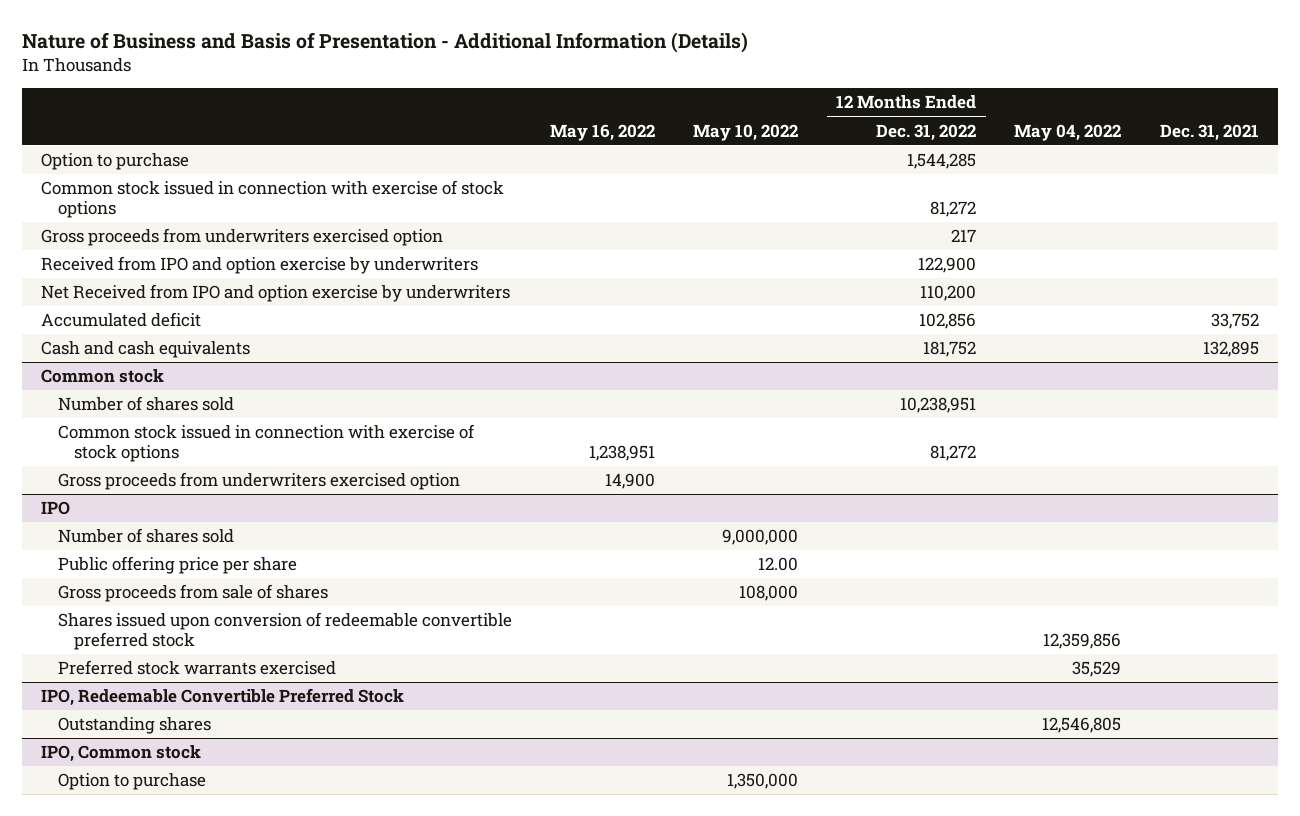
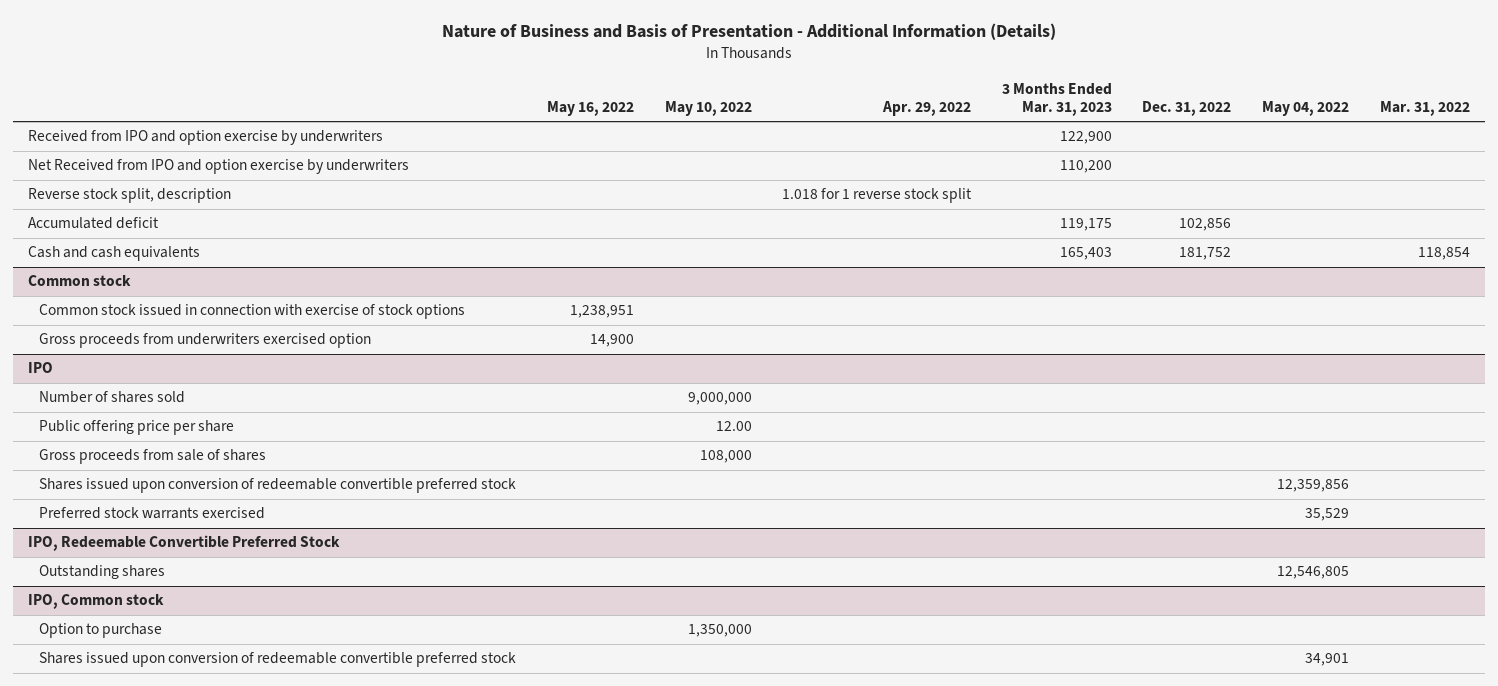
- | May 16, 2022 | May 10, 2022 | 12 Months Ended Dec. 31, 2022 | May 04, 2022 | Dec. 31, 2021
+ | May 16, 2022 | May 10, 2022 | Apr. 29, 2022 | 3 Months Ended Mar. 31, 2023 | Dec. 31, 2022 | May 04, 2022 | Mar. 31, 2022
- Option to purchase | | | 1,544,285 | |
- Common stock issued in connection with exercise of stock options | | | 81,272 | |
- Gross proceeds from underwriters exercised option | | | 217 | |
+ Reverse stock split, description | | | 1.018 for 1 reverse stock split | | | |
@ Common stock
- Number of shares sold | | | 10,238,951 | |
@ IPO, Common stock
+ Shares issued upon conversion of redeemable convertible preferred stock | | | | | | 34,901 |

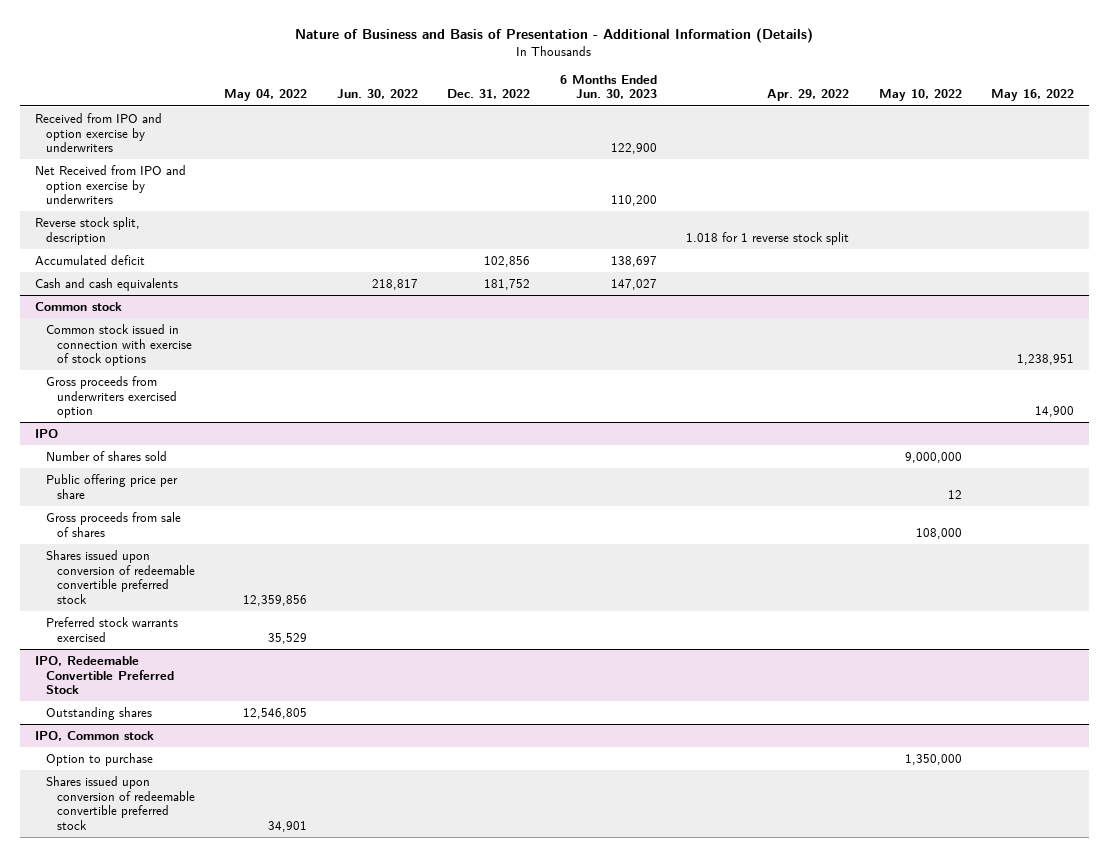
- | May 16, 2022 | May 10, 2022 | Apr. 29, 2022 | 3 Months Ended Mar. 31, 2023 | Dec. 31, 2022 | May 04, 2022 | Mar. 31, 2022
+ | May 04, 2022 | Jun. 30, 2022 | Dec. 31, 2022 | 6 Months Ended Jun. 30, 2023 | Apr. 29, 2022 | May 10, 2022 | May 16, 2022
@ IPO
- Public offering price per share | | 12.00 | | | | |
+ Public offering price per share | | | | | | 12 |

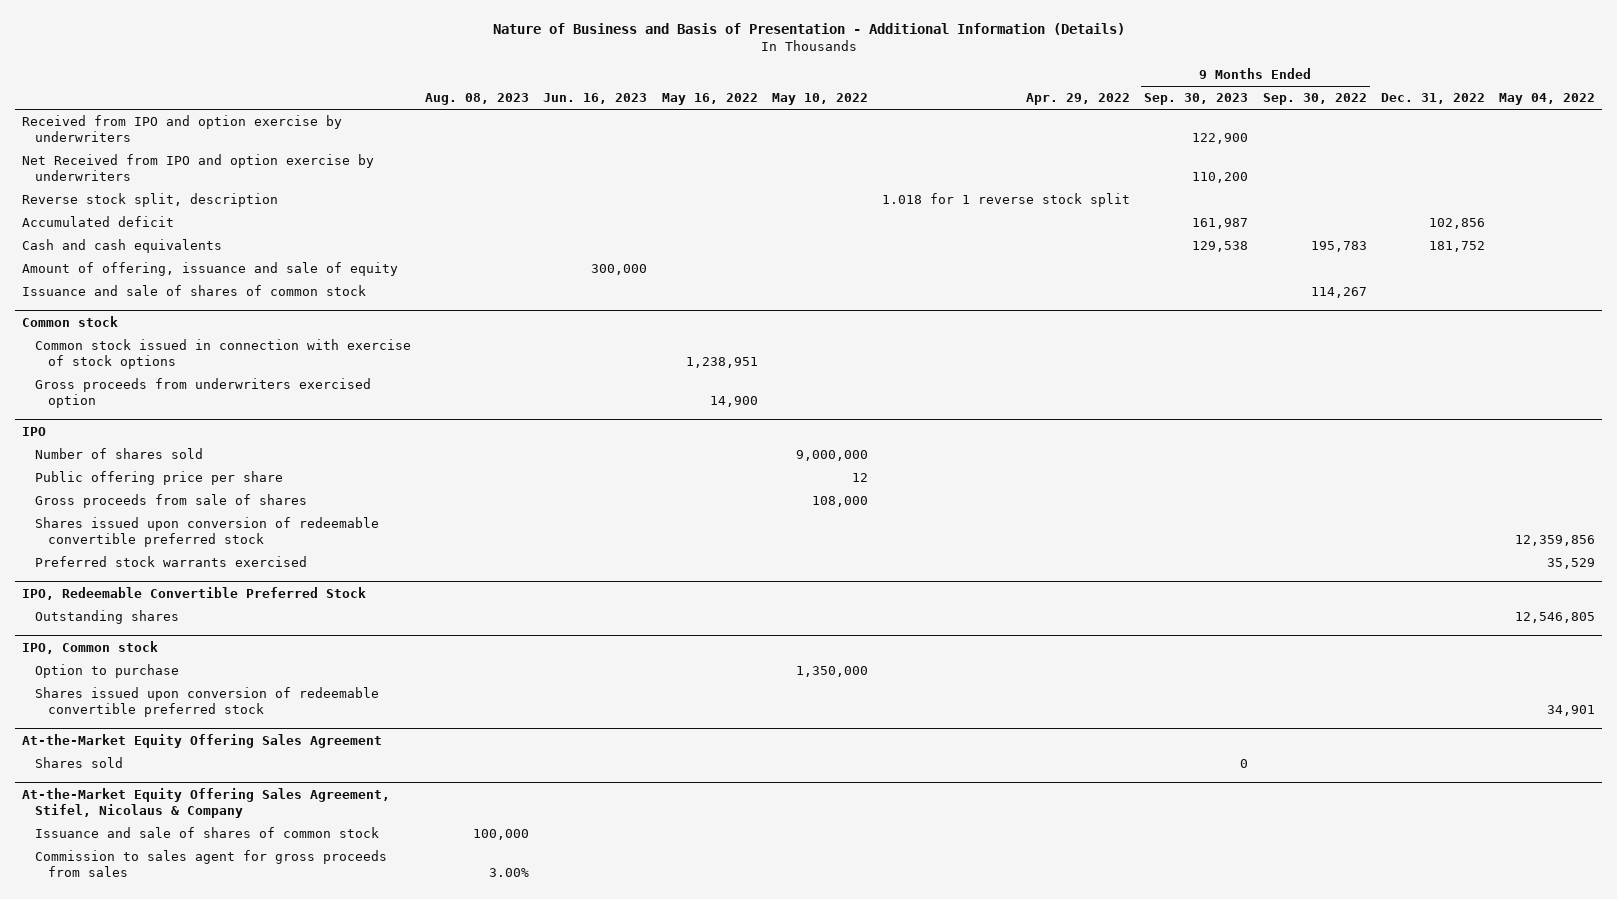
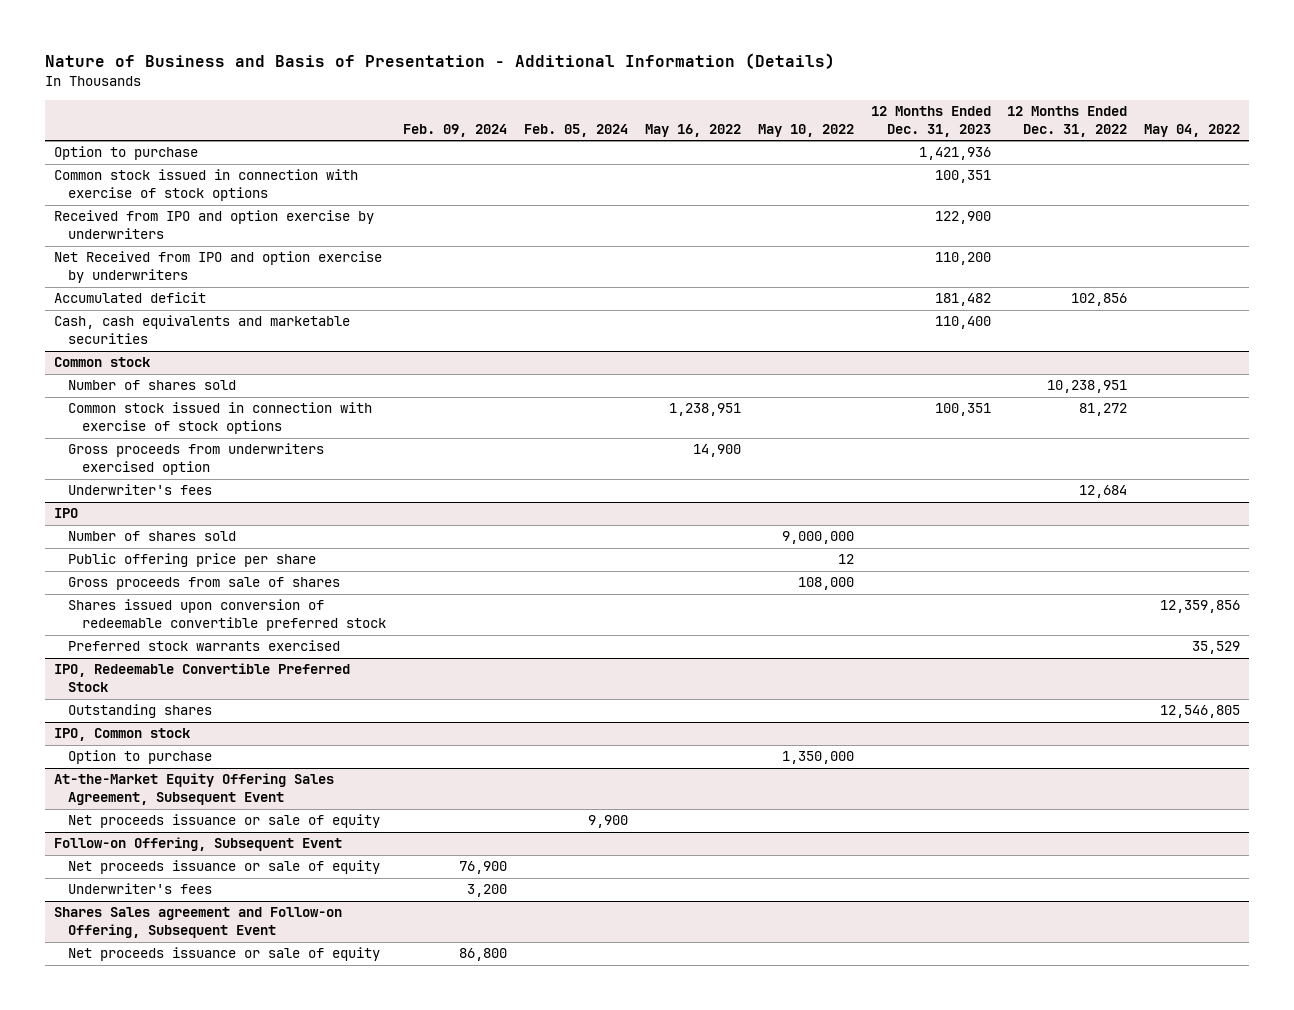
- | Aug. 08, 2023 | Jun. 16, 2023 | May 16, 2022 | May 10, 2022 | Apr. 29, 2022 | 9 Months Ended Sep. 30, 2023 | 9 Months Ended Sep. 30, 2022 | Dec. 31, 2022 | May 04, 2022
+ | Feb. 09, 2024 | Feb. 05, 2024 | May 16, 2022 | May 10, 2022 | 12 Months Ended Dec. 31, 2023 | 12 Months Ended Dec. 31, 2022 | May 04, 2022
+ Option to purchase | | | | | 1,421,936 | |
+ Common stock issued in connection with exercise of stock options | | | | | 100,351 | |
- Reverse stock split, description | | | | | 1.018 for 1 reverse stock split | | | |
- Cash and cash equivalents | | | | | | 129,538 | 195,783 | 181,752 |
- Amount of offering, issuance and sale of equity | | 300,000 | | | | | | |
- Issuance and sale of shares of common stock | | | | | | | 114,267 | |
+ Cash, cash equivalents and marketable securities | | | | | 110,400 | |
@ Common stock
+ Number of shares sold | | | | | | 10,238,951 |
+ Underwriter's fees | | | | | | 12,684 |
@ IPO, Common stock
- Shares issued upon conversion of redeemable convertible preferred stock | | | | | | | | | 34,901
- At-the-Market Equity Offering Sales Agreement
- Shares sold | | | | | | 0 | | |
- At-the-Market Equity Offering Sales Agreement, Stifel, Nicolaus & Company
- Issuance and sale of shares of common stock | 100,000 | | | | | | | |
- Commission to sales agent for gross proceeds from sales | 3.00% | | | | | | | |
+ At-the-Market Equity Offering Sales Agreement, Subsequent Event
+ Net proceeds issuance or sale of equity | | 9,900 | | | | |
+ Follow-on Offering, Subsequent Event
+ Net proceeds issuance or sale of equity | 76,900 | | | | | |
+ Underwriter's fees | 3,200 | | | | | |
+ Shares Sales agreement and Follow-on Offering, Subsequent Event
+ Net proceeds issuance or sale of equity | 86,800 | | | | | |

